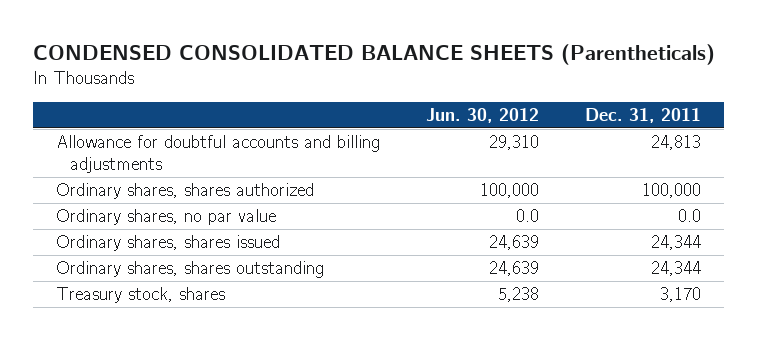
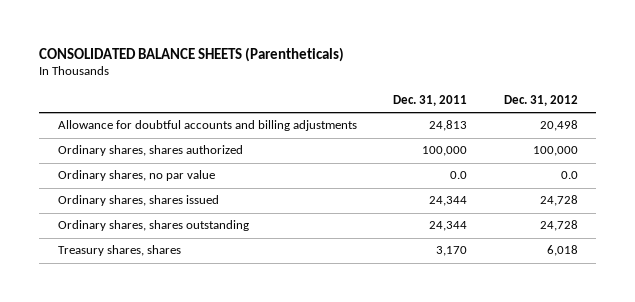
- CONDENSED CONSOLIDATED BALANCE SHEETS (Parentheticals)
+ CONSOLIDATED BALANCE SHEETS (Parentheticals)
- | Jun. 30, 2012 | Dec. 31, 2011
+ | Dec. 31, 2011 | Dec. 31, 2012
- Treasury stock, shares | 5,238 | 3,170
+ Treasury shares, shares | 3,170 | 6,018

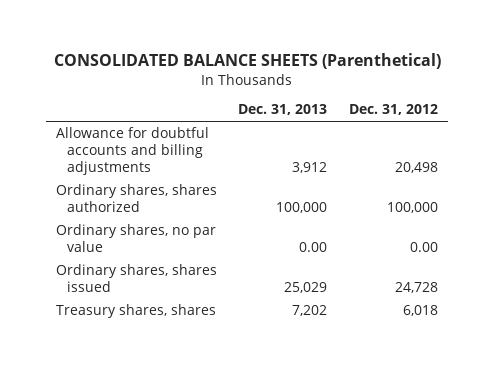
- CONSOLIDATED BALANCE SHEETS (Parentheticals)
+ CONSOLIDATED BALANCE SHEETS (Parenthetical)
- | Dec. 31, 2011 | Dec. 31, 2012
+ | Dec. 31, 2013 | Dec. 31, 2012
- Ordinary shares, no par value | 0.0 | 0.0
+ Ordinary shares, no par value | 0.00 | 0.00
- Ordinary shares, shares outstanding | 24,344 | 24,728

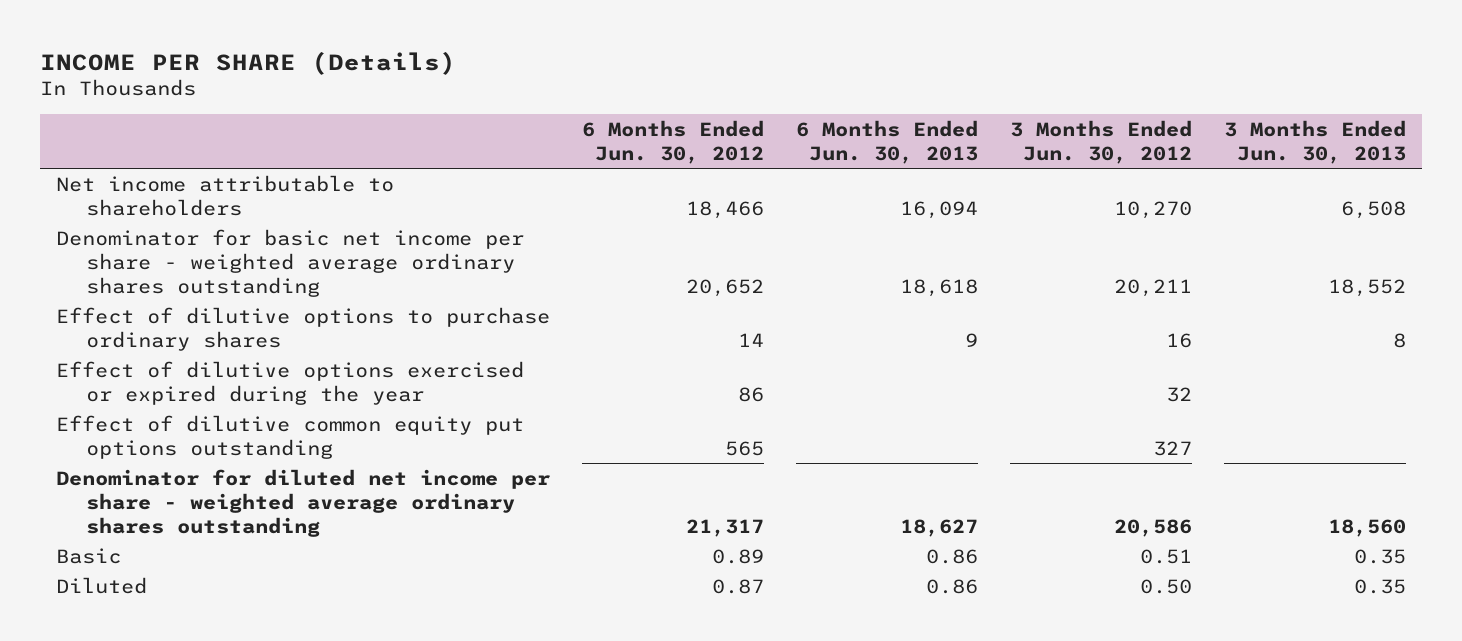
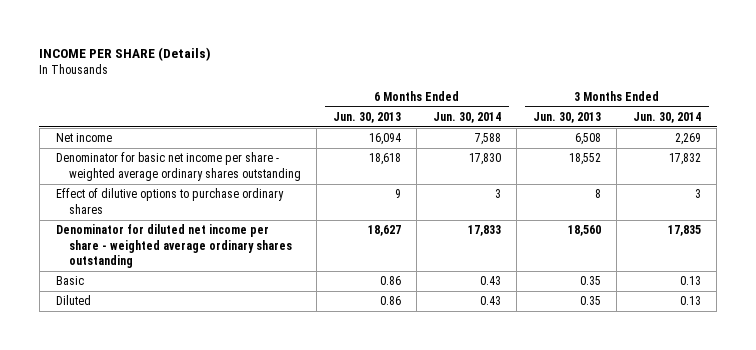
- | 6 Months Ended Jun. 30, 2012 | 6 Months Ended Jun. 30, 2013 | 3 Months Ended Jun. 30, 2012 | 3 Months Ended Jun. 30, 2013
+ | 6 Months Ended Jun. 30, 2013 | 6 Months Ended Jun. 30, 2014 | 3 Months Ended Jun. 30, 2013 | 3 Months Ended Jun. 30, 2014
- Net income attributable to shareholders | 18,466 | 16,094 | 10,270 | 6,508
+ Net income | 16,094 | 7,588 | 6,508 | 2,269
- Effect of dilutive options exercised or expired during the year | 86 | | 32 |
- Effect of dilutive common equity put options outstanding | 565 | | 327 |

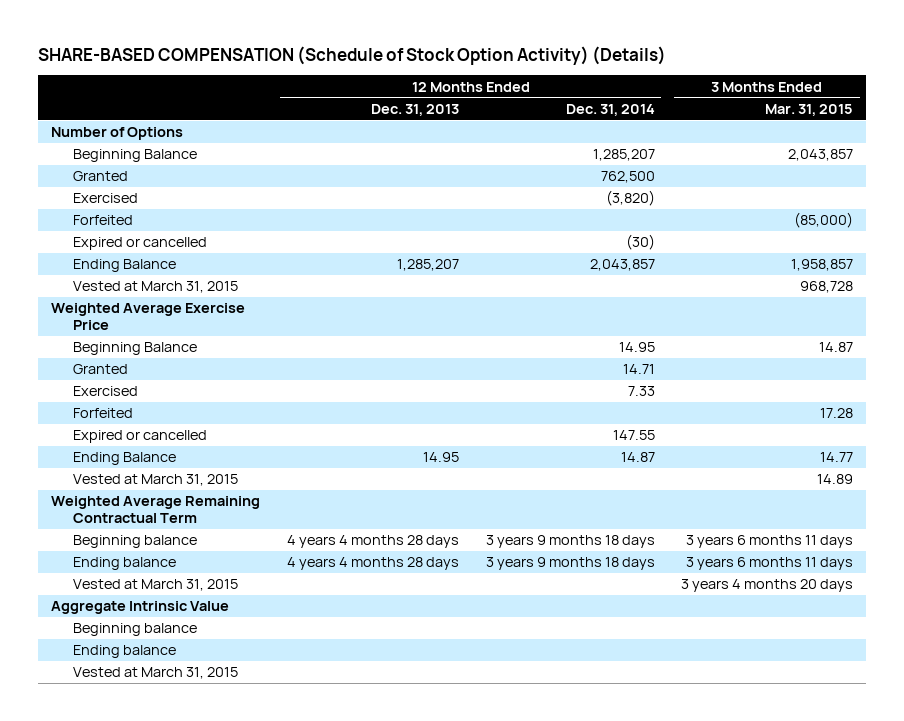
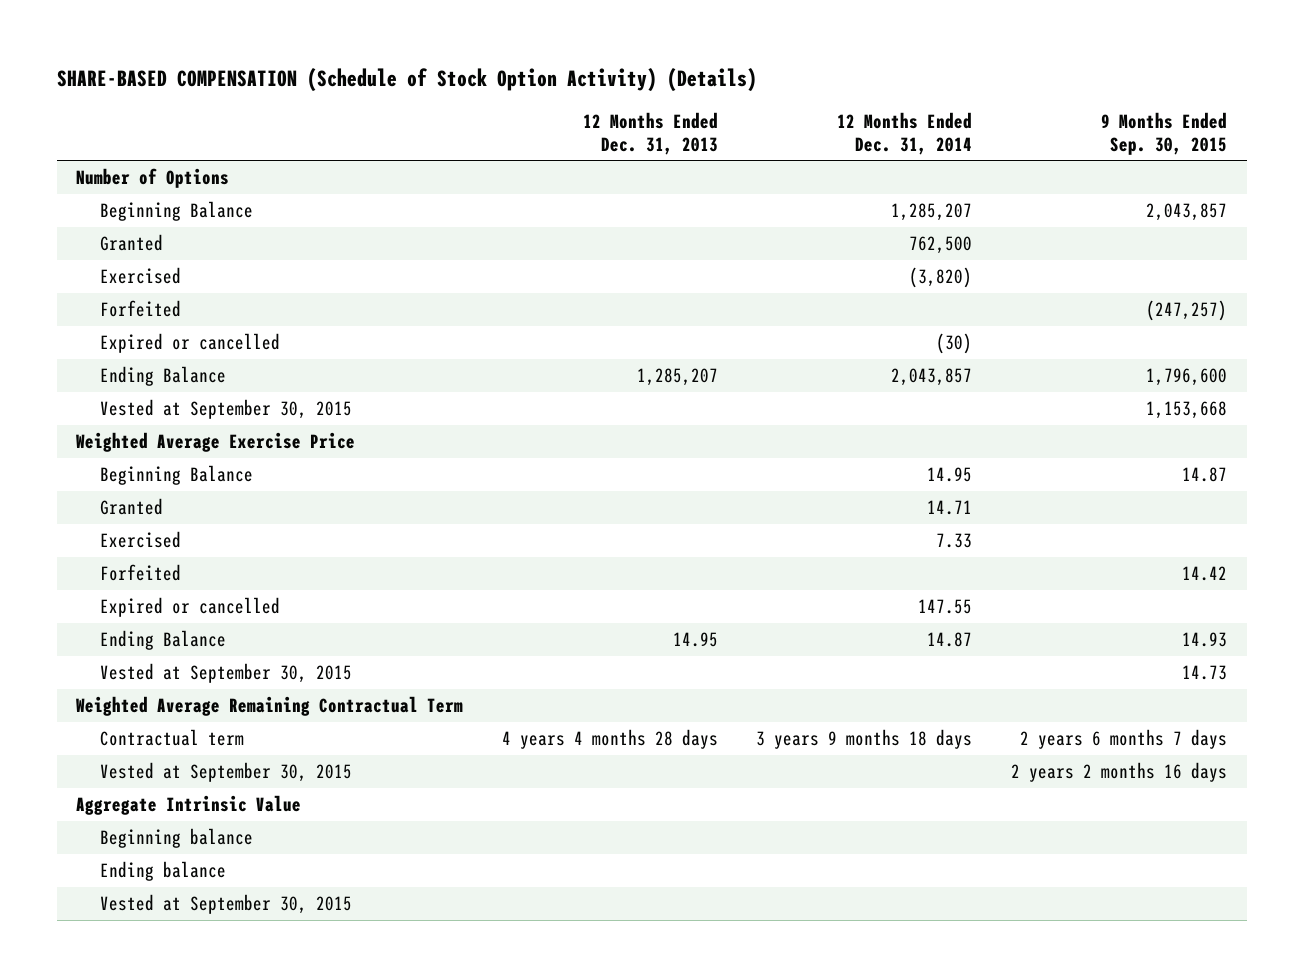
- | 12 Months Ended Dec. 31, 2013 | 12 Months Ended Dec. 31, 2014 | 3 Months Ended Mar. 31, 2015
+ | 12 Months Ended Dec. 31, 2013 | 12 Months Ended Dec. 31, 2014 | 9 Months Ended Sep. 30, 2015
- Vested at March 31, 2015 | | | 968,728
+ Vested at September 30, 2015 | | | 1,153,668
- Vested at March 31, 2015 | | | 14.89
+ Vested at September 30, 2015 | | | 14.73
- Beginning balance | 4 years 4 months 28 days | 3 years 9 months 18 days | 3 years 6 months 11 days
- Ending balance | 4 years 4 months 28 days | 3 years 9 months 18 days | 3 years 6 months 11 days
- Vested at March 31, 2015 | | | 3 years 4 months 20 days
+ Contractual term | 4 years 4 months 28 days | 3 years 9 months 18 days | 2 years 6 months 7 days
+ Vested at September 30, 2015 | | | 2 years 2 months 16 days
- Vested at March 31, 2015
+ Vested at September 30, 2015

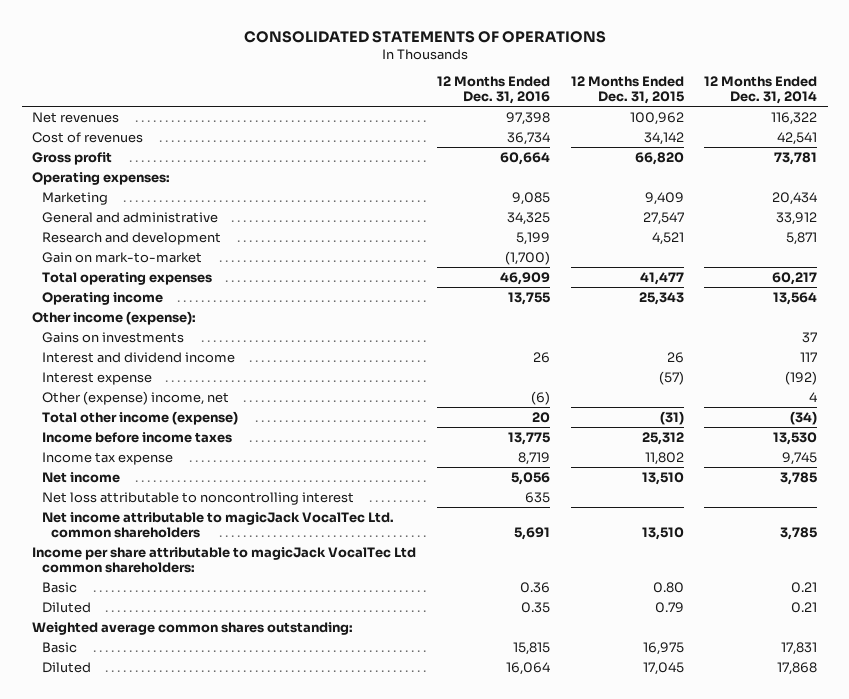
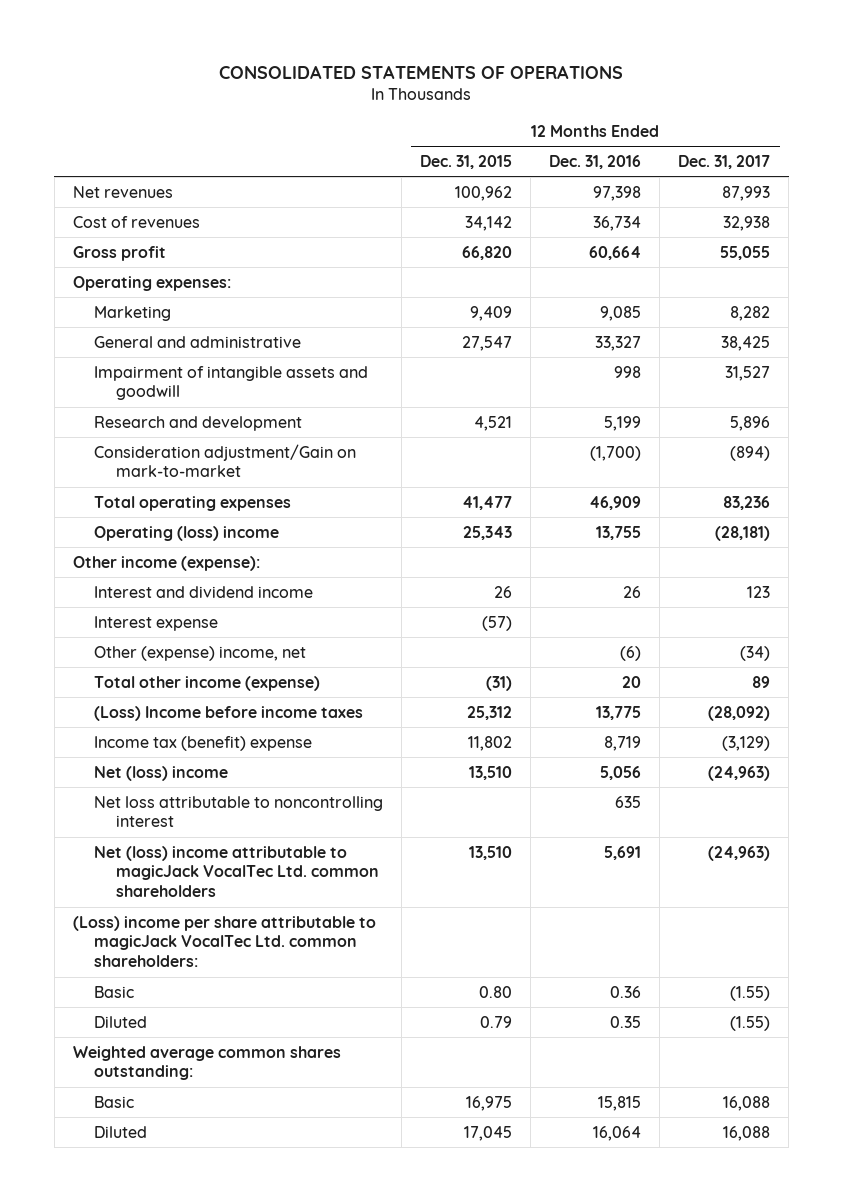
- | 12 Months Ended Dec. 31, 2016 | 12 Months Ended Dec. 31, 2015 | 12 Months Ended Dec. 31, 2014
+ | 12 Months Ended Dec. 31, 2015 | 12 Months Ended Dec. 31, 2016 | 12 Months Ended Dec. 31, 2017
- General and administrative | 34,325 | 27,547 | 33,912
+ General and administrative | 27,547 | 33,327 | 38,425
+ Impairment of intangible assets and goodwill | | 998 | 31,527
- Gain on mark-to-market | (1,700) | |
+ Consideration adjustment/Gain on mark-to-market | | (1,700) | (894)
- Operating income | 13,755 | 25,343 | 13,564
+ Operating (loss) income | 25,343 | 13,755 | (28,181)
- Gains on investments | | | 37
- Income before income taxes | 13,775 | 25,312 | 13,530
- Income tax expense | 8,719 | 11,802 | 9,745
- Net income | 5,056 | 13,510 | 3,785
+ (Loss) Income before income taxes | 25,312 | 13,775 | (28,092)
+ Income tax (benefit) expense | 11,802 | 8,719 | (3,129)
+ Net (loss) income | 13,510 | 5,056 | (24,963)
- Net income attributable to magicJack VocalTec Ltd. common shareholders | 5,691 | 13,510 | 3,785
- Income per share attributable to magicJack VocalTec Ltd common shareholders:
+ Net (loss) income attributable to magicJack VocalTec Ltd. common shareholders | 13,510 | 5,691 | (24,963)
+ (Loss) income per share attributable to magicJack VocalTec Ltd. common shareholders:

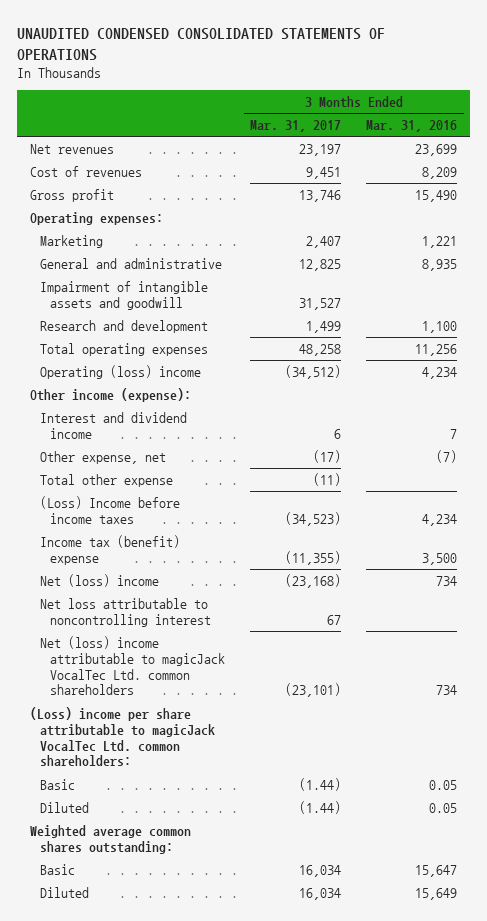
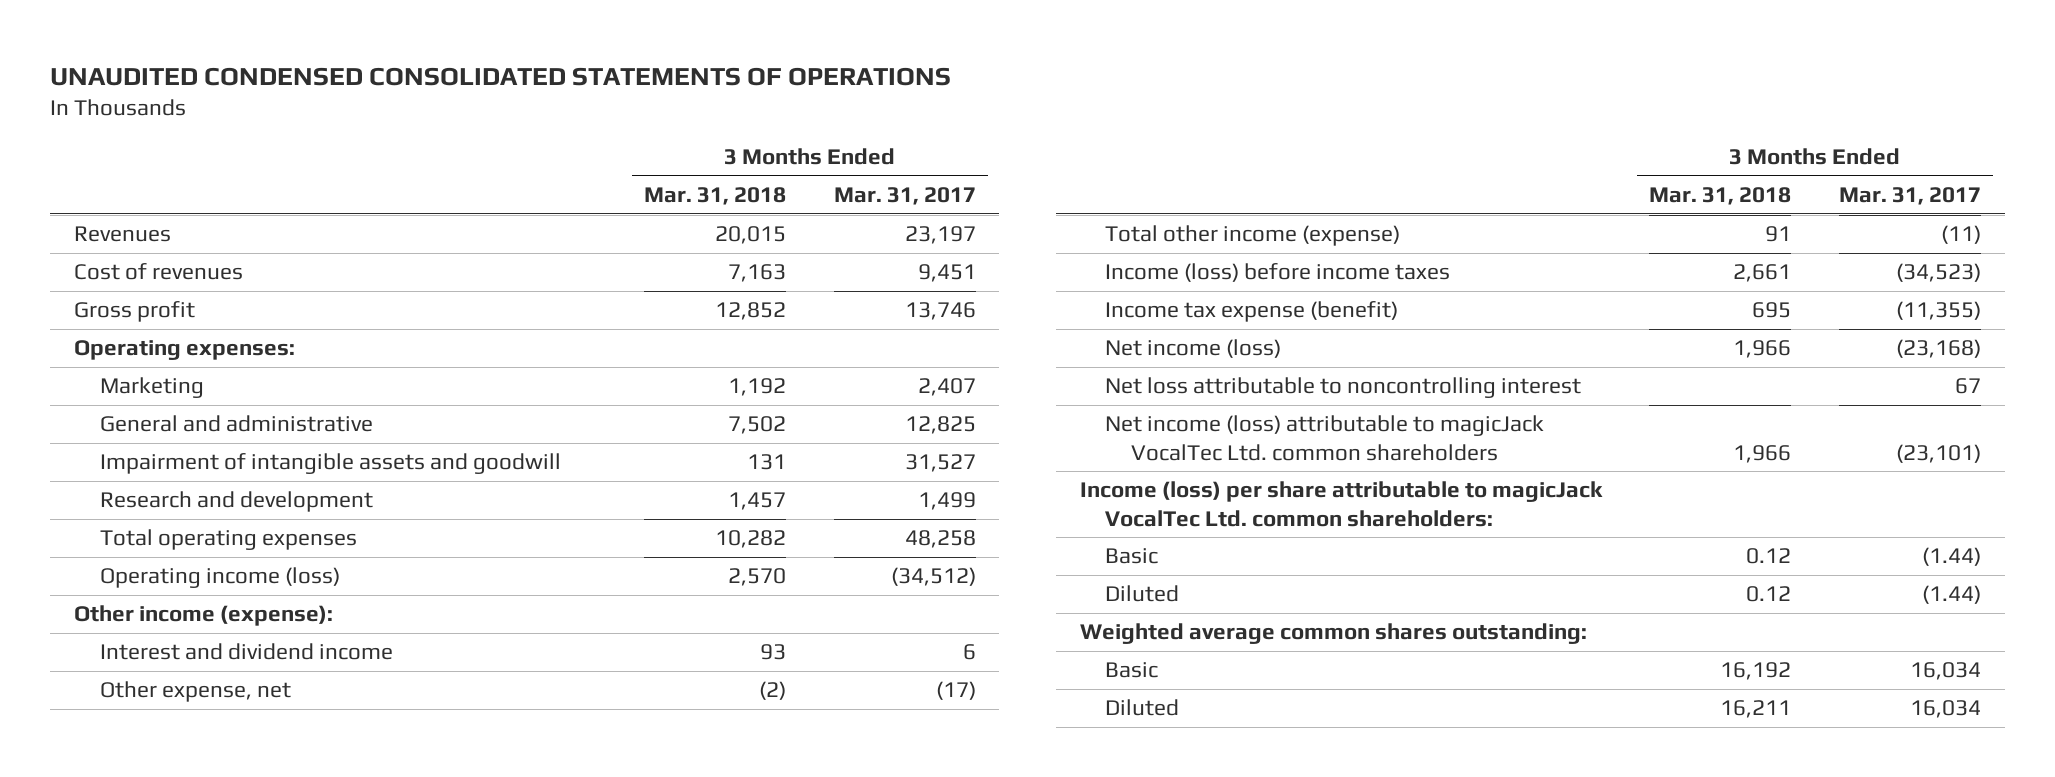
- | 3 Months Ended Mar. 31, 2017 | 3 Months Ended Mar. 31, 2016
+ | 3 Months Ended Mar. 31, 2018 | 3 Months Ended Mar. 31, 2017
- Net revenues | 23,197 | 23,699
+ Revenues | 20,015 | 23,197
- Operating (loss) income | (34,512) | 4,234
+ Operating income (loss) | 2,570 | (34,512)
- Total other expense | (11) |
- (Loss) Income before income taxes | (34,523) | 4,234
- Income tax (benefit) expense | (11,355) | 3,500
- Net (loss) income | (23,168) | 734
+ Total other income (expense) | 91 | (11)
+ Income (loss) before income taxes | 2,661 | (34,523)
+ Income tax expense (benefit) | 695 | (11,355)
+ Net income (loss) | 1,966 | (23,168)
- Net (loss) income attributable to magicJack VocalTec Ltd. common shareholders | (23,101) | 734
- (Loss) income per share attributable to magicJack VocalTec Ltd. common shareholders:
+ Net income (loss) attributable to magicJack VocalTec Ltd. common shareholders | 1,966 | (23,101)
+ Income (loss) per share attributable to magicJack VocalTec Ltd. common shareholders:

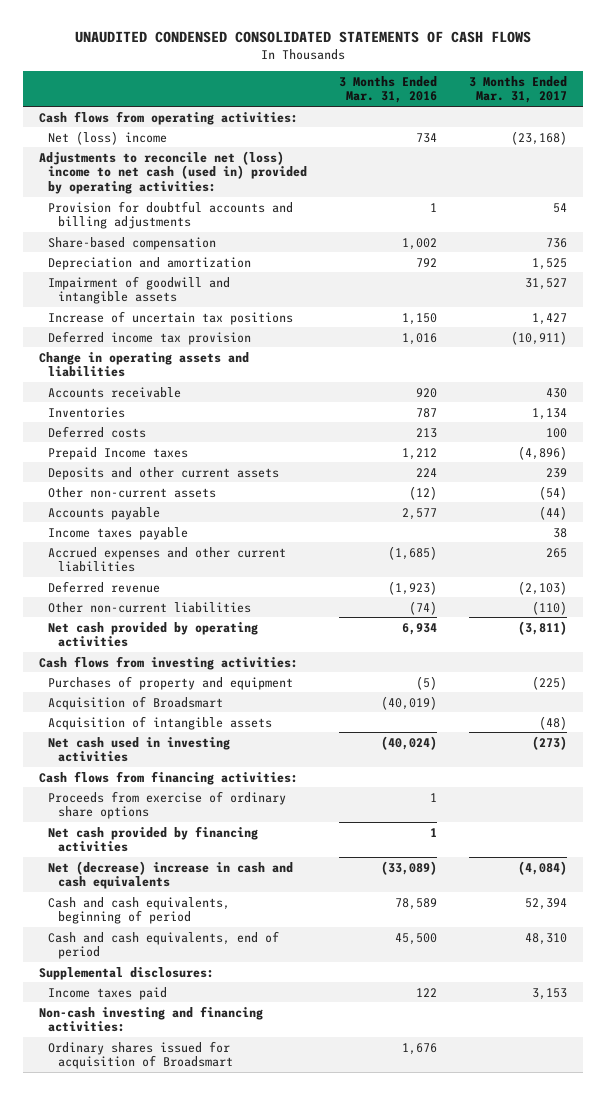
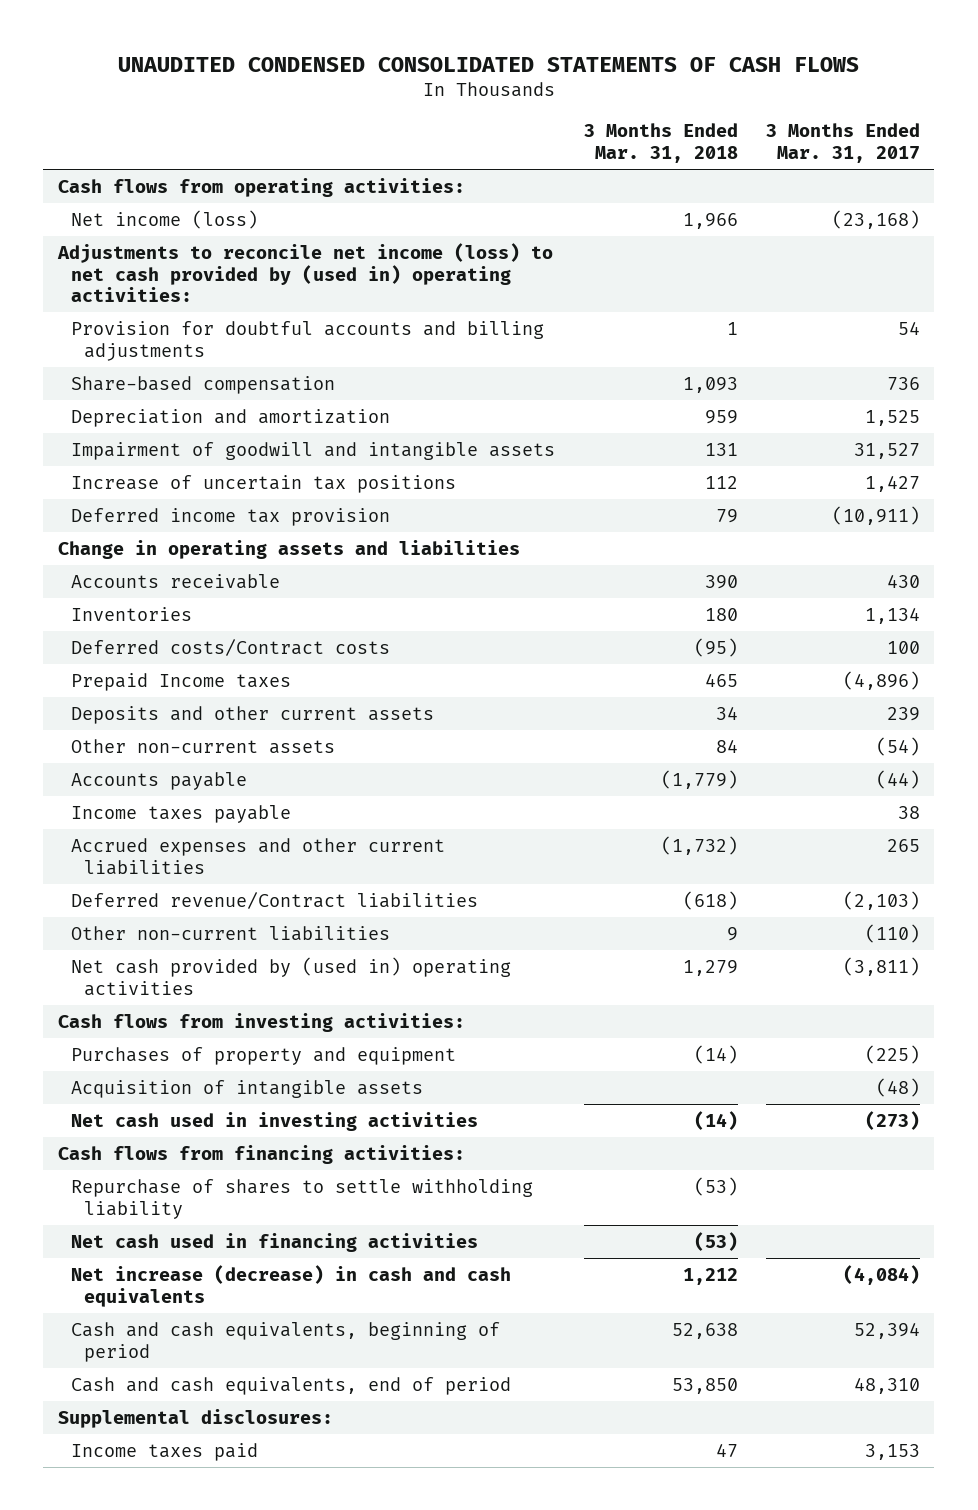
- | 3 Months Ended Mar. 31, 2016 | 3 Months Ended Mar. 31, 2017
+ | 3 Months Ended Mar. 31, 2018 | 3 Months Ended Mar. 31, 2017
- Net (loss) income | 734 | (23,168)
- Adjustments to reconcile net (loss) income to net cash (used in) provided by operating activities:
+ Net income (loss) | 1,966 | (23,168)
+ Adjustments to reconcile net income (loss) to net cash provided by (used in) operating activities:
- Deferred costs | 213 | 100
+ Deferred costs/Contract costs | (95) | 100
- Deferred revenue | (1,923) | (2,103)
+ Deferred revenue/Contract liabilities | (618) | (2,103)
- Net cash provided by operating activities | 6,934 | (3,811)
+ Net cash provided by (used in) operating activities | 1,279 | (3,811)
- Acquisition of Broadsmart | (40,019) |
- Proceeds from exercise of ordinary share options | 1 |
- Net cash provided by financing activities | 1 |
- Net (decrease) increase in cash and cash equivalents | (33,089) | (4,084)
+ Repurchase of shares to settle withholding liability | (53) |
+ Net cash used in financing activities | (53) |
+ Net increase (decrease) in cash and cash equivalents | 1,212 | (4,084)
- Non-cash investing and financing activities:
- Ordinary shares issued for acquisition of Broadsmart | 1,676 |

